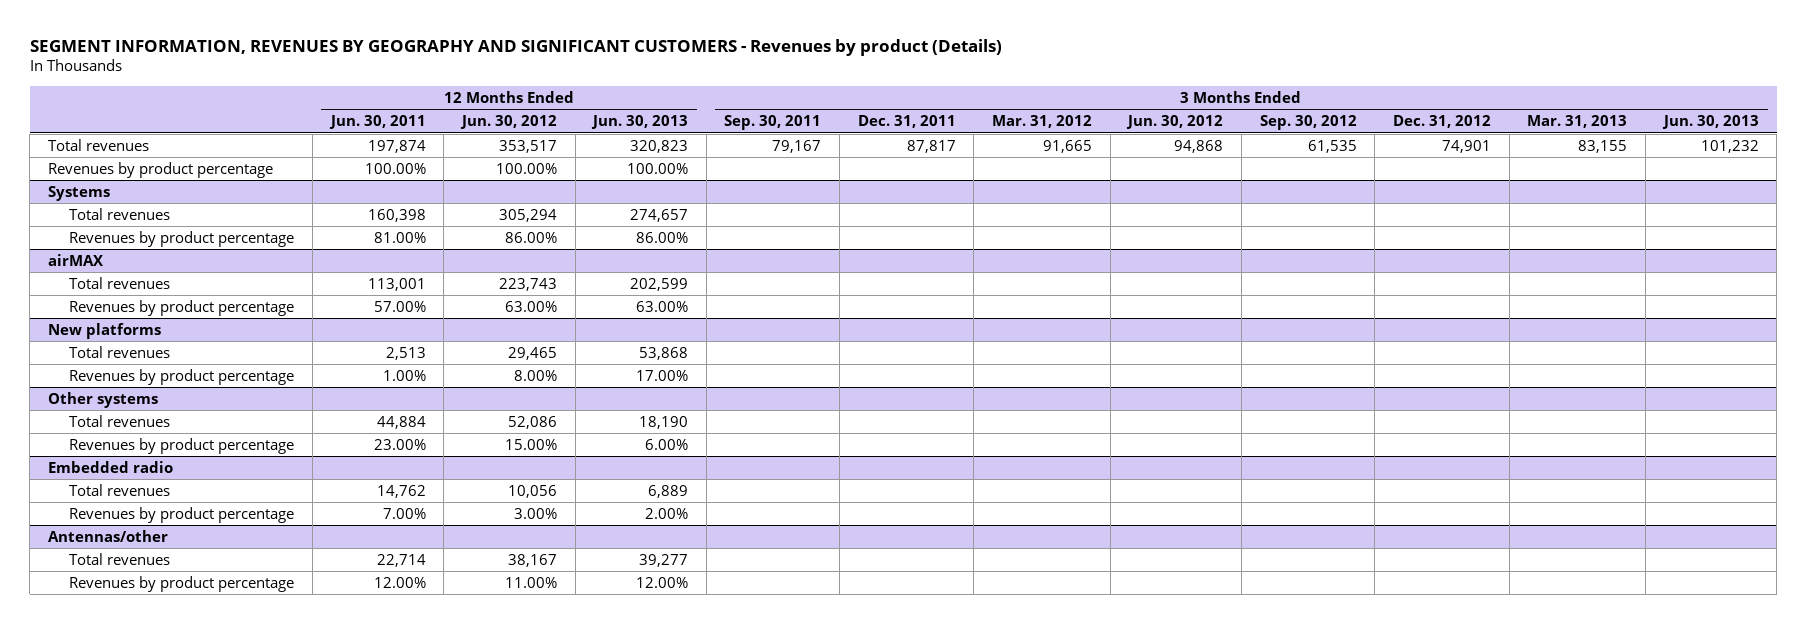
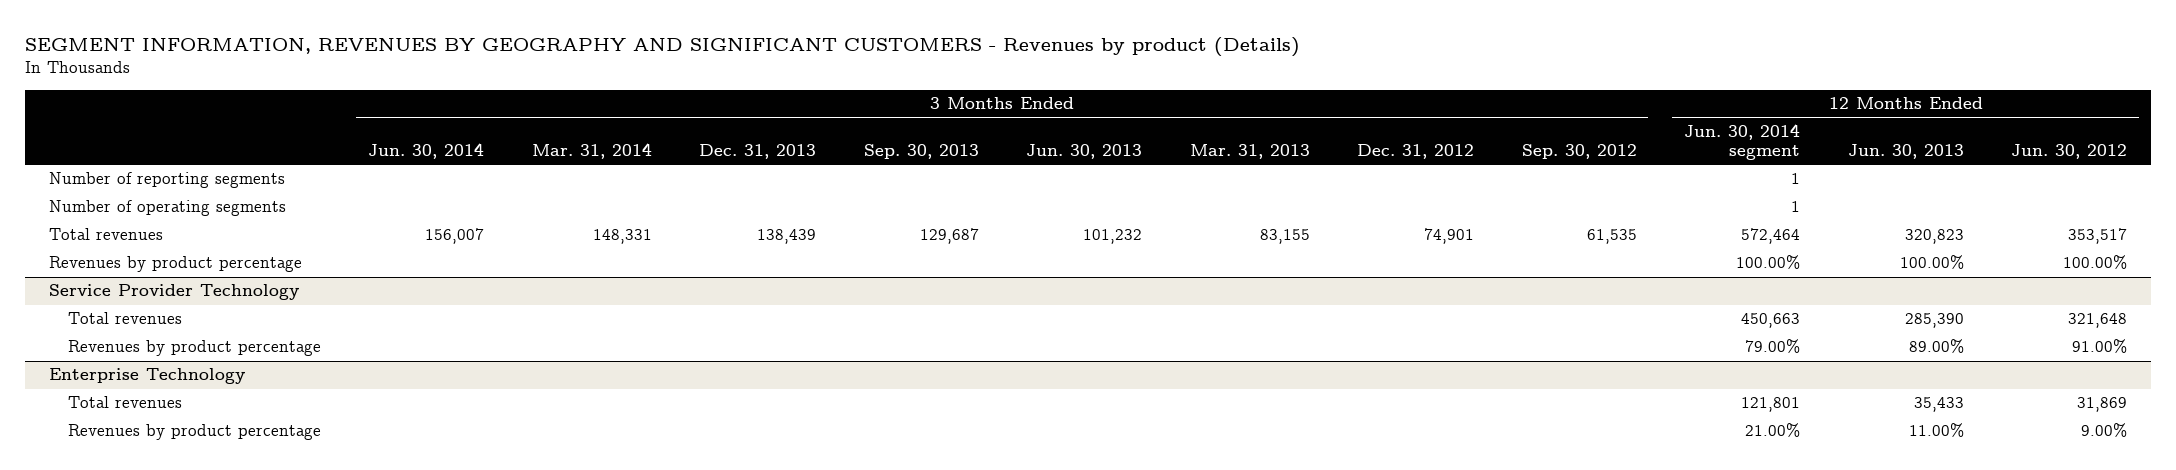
- | 12 Months Ended Jun. 30, 2011 | 12 Months Ended Jun. 30, 2012 | 12 Months Ended Jun. 30, 2013 | 3 Months Ended Sep. 30, 2011 | 3 Months Ended Dec. 31, 2011 | 3 Months Ended Mar. 31, 2012 | 3 Months Ended Jun. 30, 2012 | 3 Months Ended Sep. 30, 2012 | 3 Months Ended Dec. 31, 2012 | 3 Months Ended Mar. 31, 2013 | 3 Months Ended Jun. 30, 2013
+ | 3 Months Ended Jun. 30, 2014 | 3 Months Ended Mar. 31, 2014 | 3 Months Ended Dec. 31, 2013 | 3 Months Ended Sep. 30, 2013 | 3 Months Ended Jun. 30, 2013 | 3 Months Ended Mar. 31, 2013 | 3 Months Ended Dec. 31, 2012 | 3 Months Ended Sep. 30, 2012 | 12 Months Ended Jun. 30, 2014 segment | 12 Months Ended Jun. 30, 2013 | 12 Months Ended Jun. 30, 2012
+ Number of reporting segments | | | | | | | | | 1 | |
+ Number of operating segments | | | | | | | | | 1 | |
- Systems
- Total revenues | 160,398 | 305,294 | 274,657 | | | | | | | |
- Revenues by product percentage | 81.00% | 86.00% | 86.00% | | | | | | | |
- airMAX
- Total revenues | 113,001 | 223,743 | 202,599 | | | | | | | |
- Revenues by product percentage | 57.00% | 63.00% | 63.00% | | | | | | | |
- New platforms
- Total revenues | 2,513 | 29,465 | 53,868 | | | | | | | |
- Revenues by product percentage | 1.00% | 8.00% | 17.00% | | | | | | | |
- Other systems
- Total revenues | 44,884 | 52,086 | 18,190 | | | | | | | |
- Revenues by product percentage | 23.00% | 15.00% | 6.00% | | | | | | | |
- Embedded radio
- Total revenues | 14,762 | 10,056 | 6,889 | | | | | | | |
- Revenues by product percentage | 7.00% | 3.00% | 2.00% | | | | | | | |
- Antennas/other
- Total revenues | 22,714 | 38,167 | 39,277 | | | | | | | |
- Revenues by product percentage | 12.00% | 11.00% | 12.00% | | | | | | | |
+ Service Provider Technology
+ Total revenues | | | | | | | | | 450,663 | 285,390 | 321,648
+ Revenues by product percentage | | | | | | | | | 79.00% | 89.00% | 91.00%
+ Enterprise Technology
+ Total revenues | | | | | | | | | 121,801 | 35,433 | 31,869
+ Revenues by product percentage | | | | | | | | | 21.00% | 11.00% | 9.00%

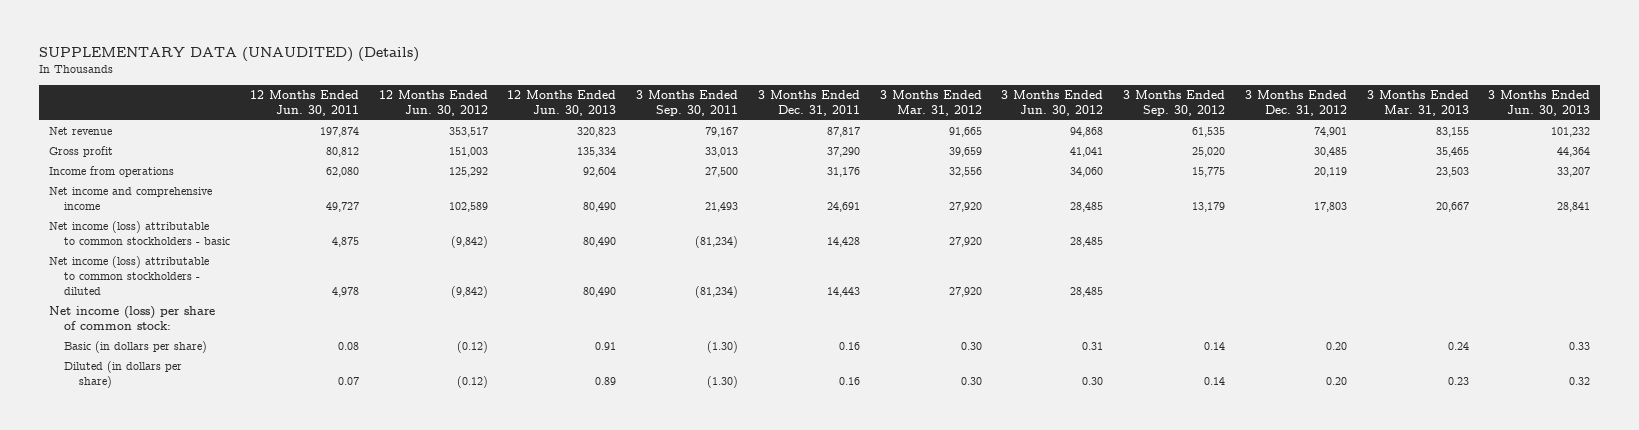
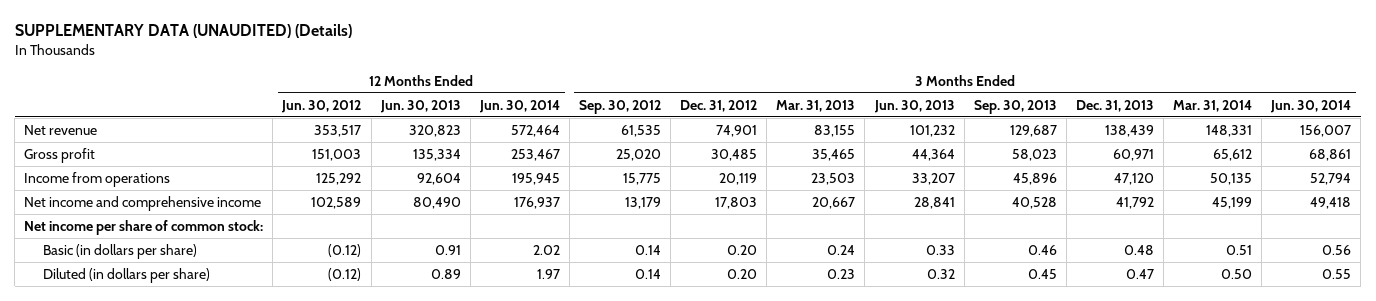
- | 12 Months Ended Jun. 30, 2011 | 12 Months Ended Jun. 30, 2012 | 12 Months Ended Jun. 30, 2013 | 3 Months Ended Sep. 30, 2011 | 3 Months Ended Dec. 31, 2011 | 3 Months Ended Mar. 31, 2012 | 3 Months Ended Jun. 30, 2012 | 3 Months Ended Sep. 30, 2012 | 3 Months Ended Dec. 31, 2012 | 3 Months Ended Mar. 31, 2013 | 3 Months Ended Jun. 30, 2013
+ | 12 Months Ended Jun. 30, 2012 | 12 Months Ended Jun. 30, 2013 | 12 Months Ended Jun. 30, 2014 | 3 Months Ended Sep. 30, 2012 | 3 Months Ended Dec. 31, 2012 | 3 Months Ended Mar. 31, 2013 | 3 Months Ended Jun. 30, 2013 | 3 Months Ended Sep. 30, 2013 | 3 Months Ended Dec. 31, 2013 | 3 Months Ended Mar. 31, 2014 | 3 Months Ended Jun. 30, 2014
- Net income (loss) attributable to common stockholders - basic | 4,875 | (9,842) | 80,490 | (81,234) | 14,428 | 27,920 | 28,485 | | | |
- Net income (loss) attributable to common stockholders - diluted | 4,978 | (9,842) | 80,490 | (81,234) | 14,443 | 27,920 | 28,485 | | | |
- Net income (loss) per share of common stock:
+ Net income per share of common stock:

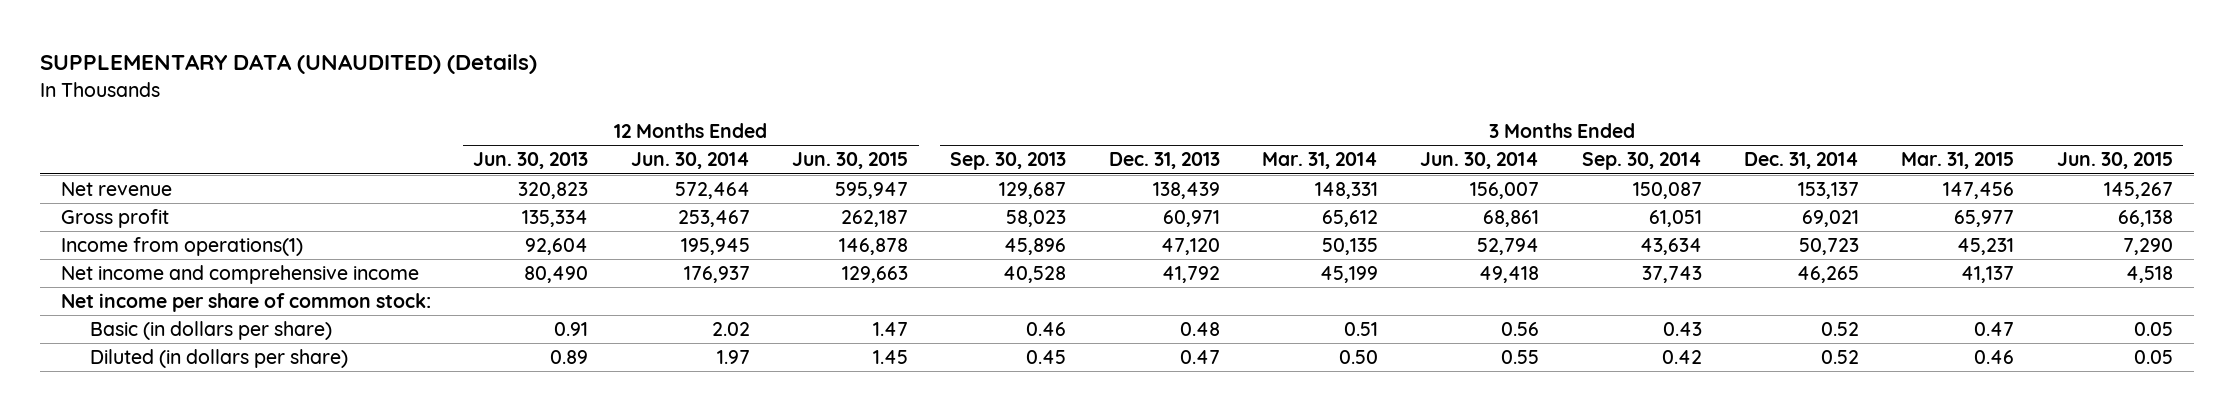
- | 12 Months Ended Jun. 30, 2012 | 12 Months Ended Jun. 30, 2013 | 12 Months Ended Jun. 30, 2014 | 3 Months Ended Sep. 30, 2012 | 3 Months Ended Dec. 31, 2012 | 3 Months Ended Mar. 31, 2013 | 3 Months Ended Jun. 30, 2013 | 3 Months Ended Sep. 30, 2013 | 3 Months Ended Dec. 31, 2013 | 3 Months Ended Mar. 31, 2014 | 3 Months Ended Jun. 30, 2014
+ | 12 Months Ended Jun. 30, 2013 | 12 Months Ended Jun. 30, 2014 | 12 Months Ended Jun. 30, 2015 | 3 Months Ended Sep. 30, 2013 | 3 Months Ended Dec. 31, 2013 | 3 Months Ended Mar. 31, 2014 | 3 Months Ended Jun. 30, 2014 | 3 Months Ended Sep. 30, 2014 | 3 Months Ended Dec. 31, 2014 | 3 Months Ended Mar. 31, 2015 | 3 Months Ended Jun. 30, 2015
- Income from operations | 125,292 | 92,604 | 195,945 | 15,775 | 20,119 | 23,503 | 33,207 | 45,896 | 47,120 | 50,135 | 52,794
+ Income from operations(1) | 92,604 | 195,945 | 146,878 | 45,896 | 47,120 | 50,135 | 52,794 | 43,634 | 50,723 | 45,231 | 7,290

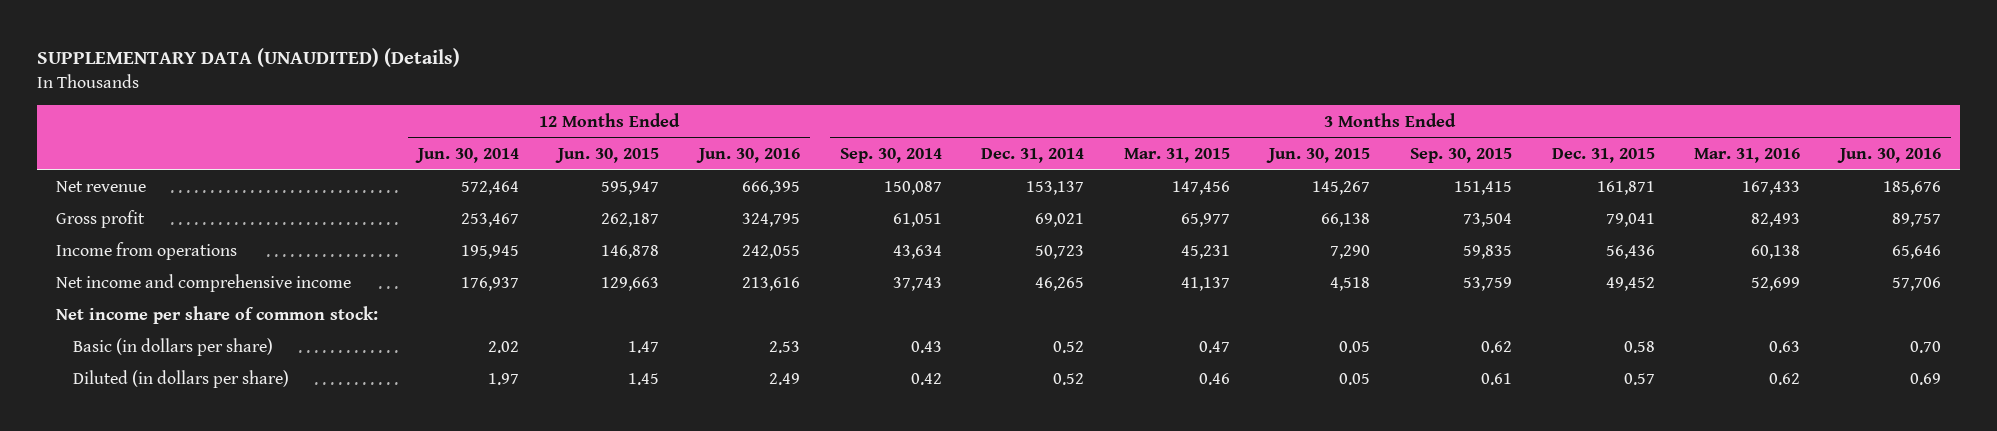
- | 12 Months Ended Jun. 30, 2013 | 12 Months Ended Jun. 30, 2014 | 12 Months Ended Jun. 30, 2015 | 3 Months Ended Sep. 30, 2013 | 3 Months Ended Dec. 31, 2013 | 3 Months Ended Mar. 31, 2014 | 3 Months Ended Jun. 30, 2014 | 3 Months Ended Sep. 30, 2014 | 3 Months Ended Dec. 31, 2014 | 3 Months Ended Mar. 31, 2015 | 3 Months Ended Jun. 30, 2015
+ | 12 Months Ended Jun. 30, 2014 | 12 Months Ended Jun. 30, 2015 | 12 Months Ended Jun. 30, 2016 | 3 Months Ended Sep. 30, 2014 | 3 Months Ended Dec. 31, 2014 | 3 Months Ended Mar. 31, 2015 | 3 Months Ended Jun. 30, 2015 | 3 Months Ended Sep. 30, 2015 | 3 Months Ended Dec. 31, 2015 | 3 Months Ended Mar. 31, 2016 | 3 Months Ended Jun. 30, 2016
- Income from operations(1) | 92,604 | 195,945 | 146,878 | 45,896 | 47,120 | 50,135 | 52,794 | 43,634 | 50,723 | 45,231 | 7,290
+ Income from operations | 195,945 | 146,878 | 242,055 | 43,634 | 50,723 | 45,231 | 7,290 | 59,835 | 56,436 | 60,138 | 65,646

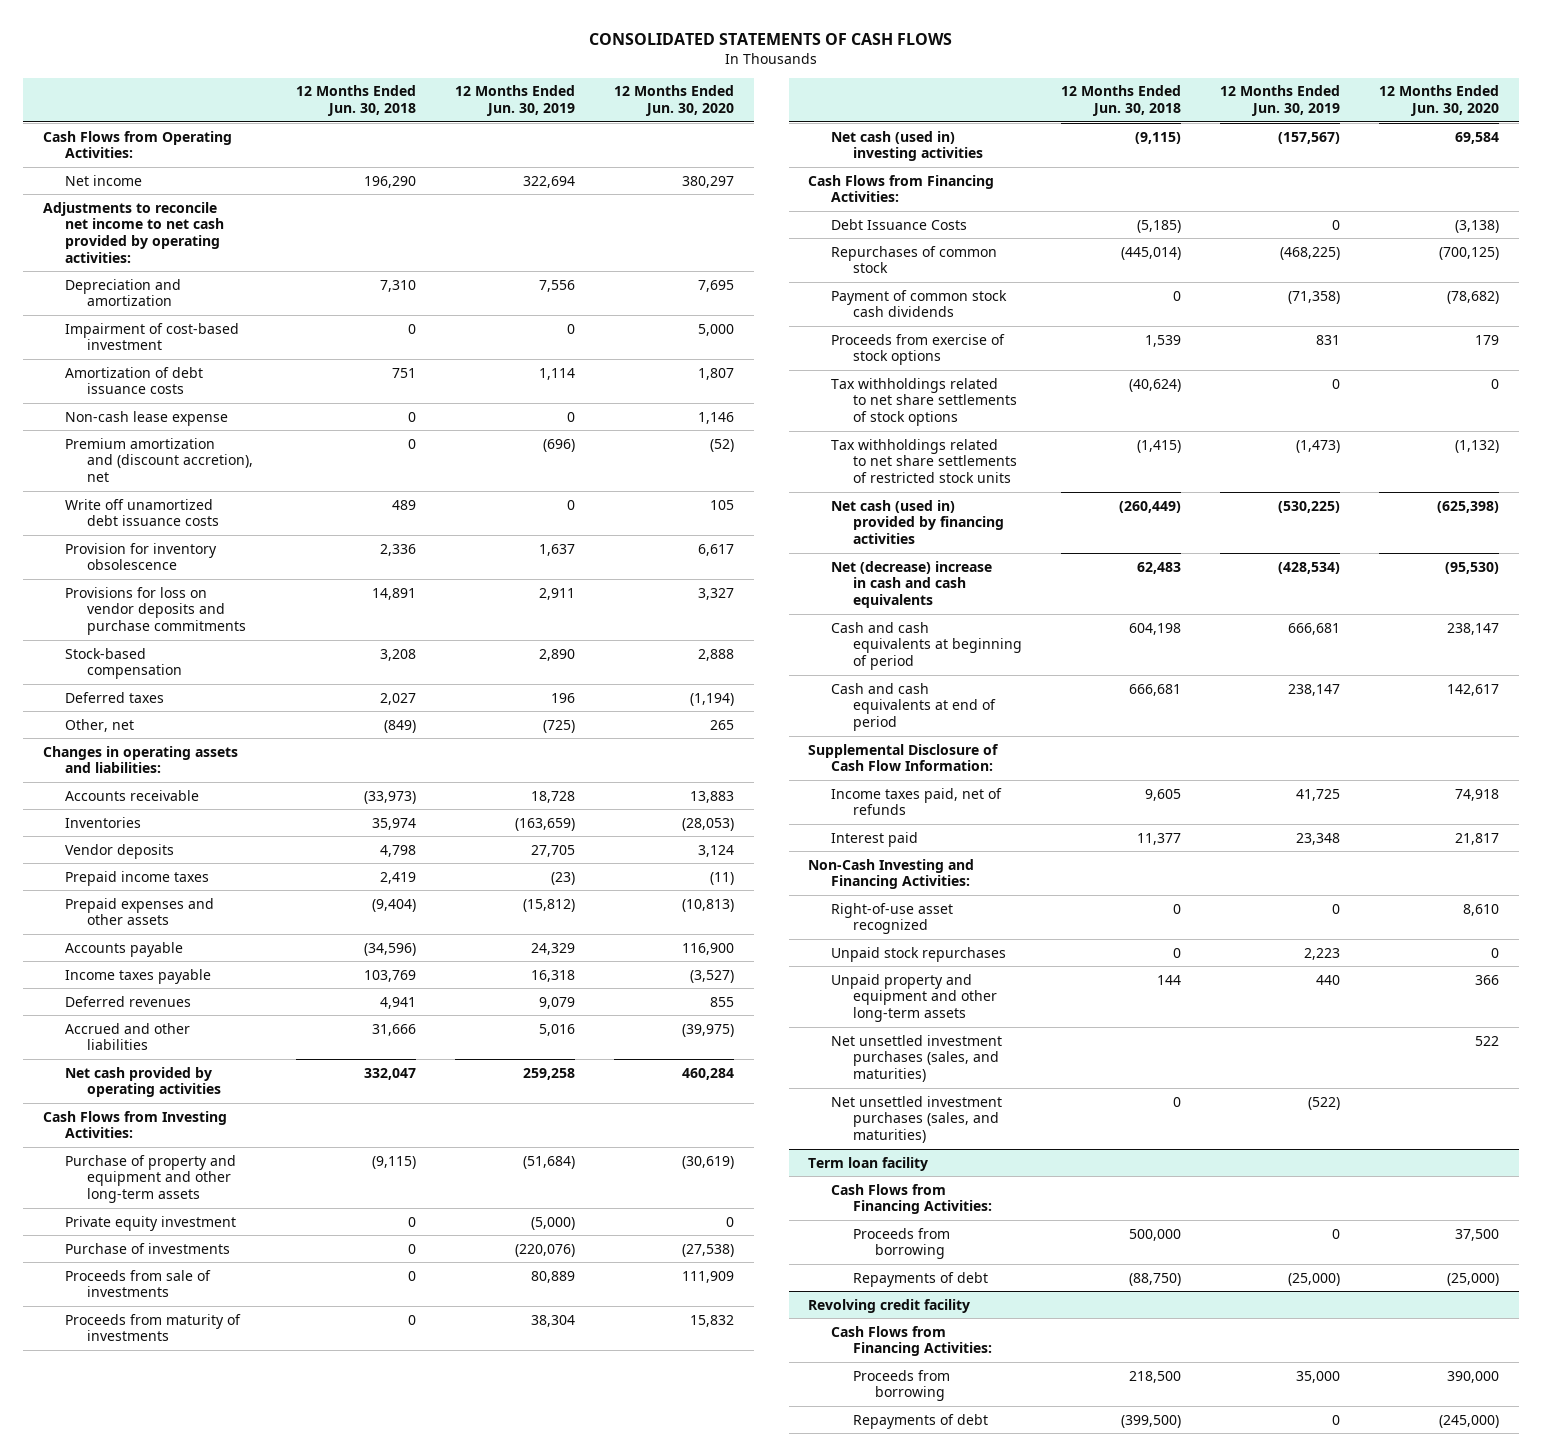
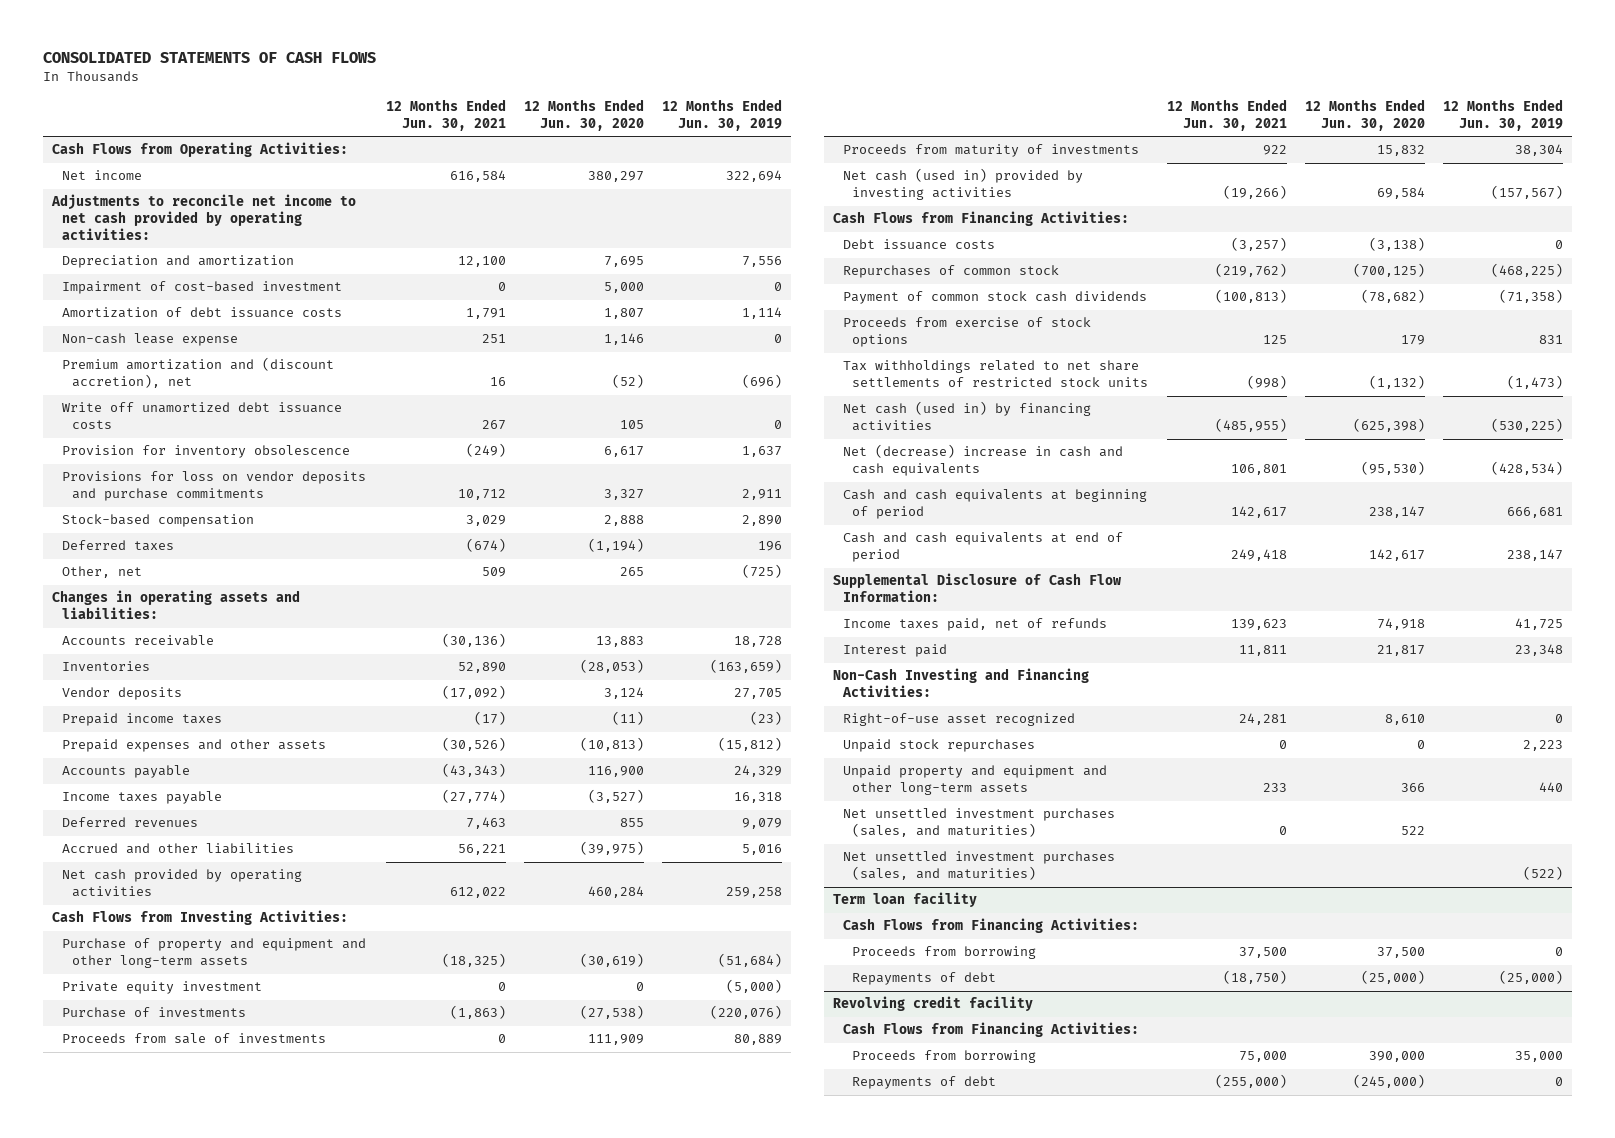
- | 12 Months Ended Jun. 30, 2018 | 12 Months Ended Jun. 30, 2019 | 12 Months Ended Jun. 30, 2020
+ | 12 Months Ended Jun. 30, 2021 | 12 Months Ended Jun. 30, 2020 | 12 Months Ended Jun. 30, 2019
- Net cash (used in) investing activities | (9,115) | (157,567) | 69,584
+ Net cash (used in) provided by investing activities | (19,266) | 69,584 | (157,567)
- Debt Issuance Costs | (5,185) | 0 | (3,138)
+ Debt issuance costs | (3,257) | (3,138) | 0
- Tax withholdings related to net share settlements of stock options | (40,624) | 0 | 0
- Net cash (used in) provided by financing activities | (260,449) | (530,225) | (625,398)
+ Net cash (used in) by financing activities | (485,955) | (625,398) | (530,225)

